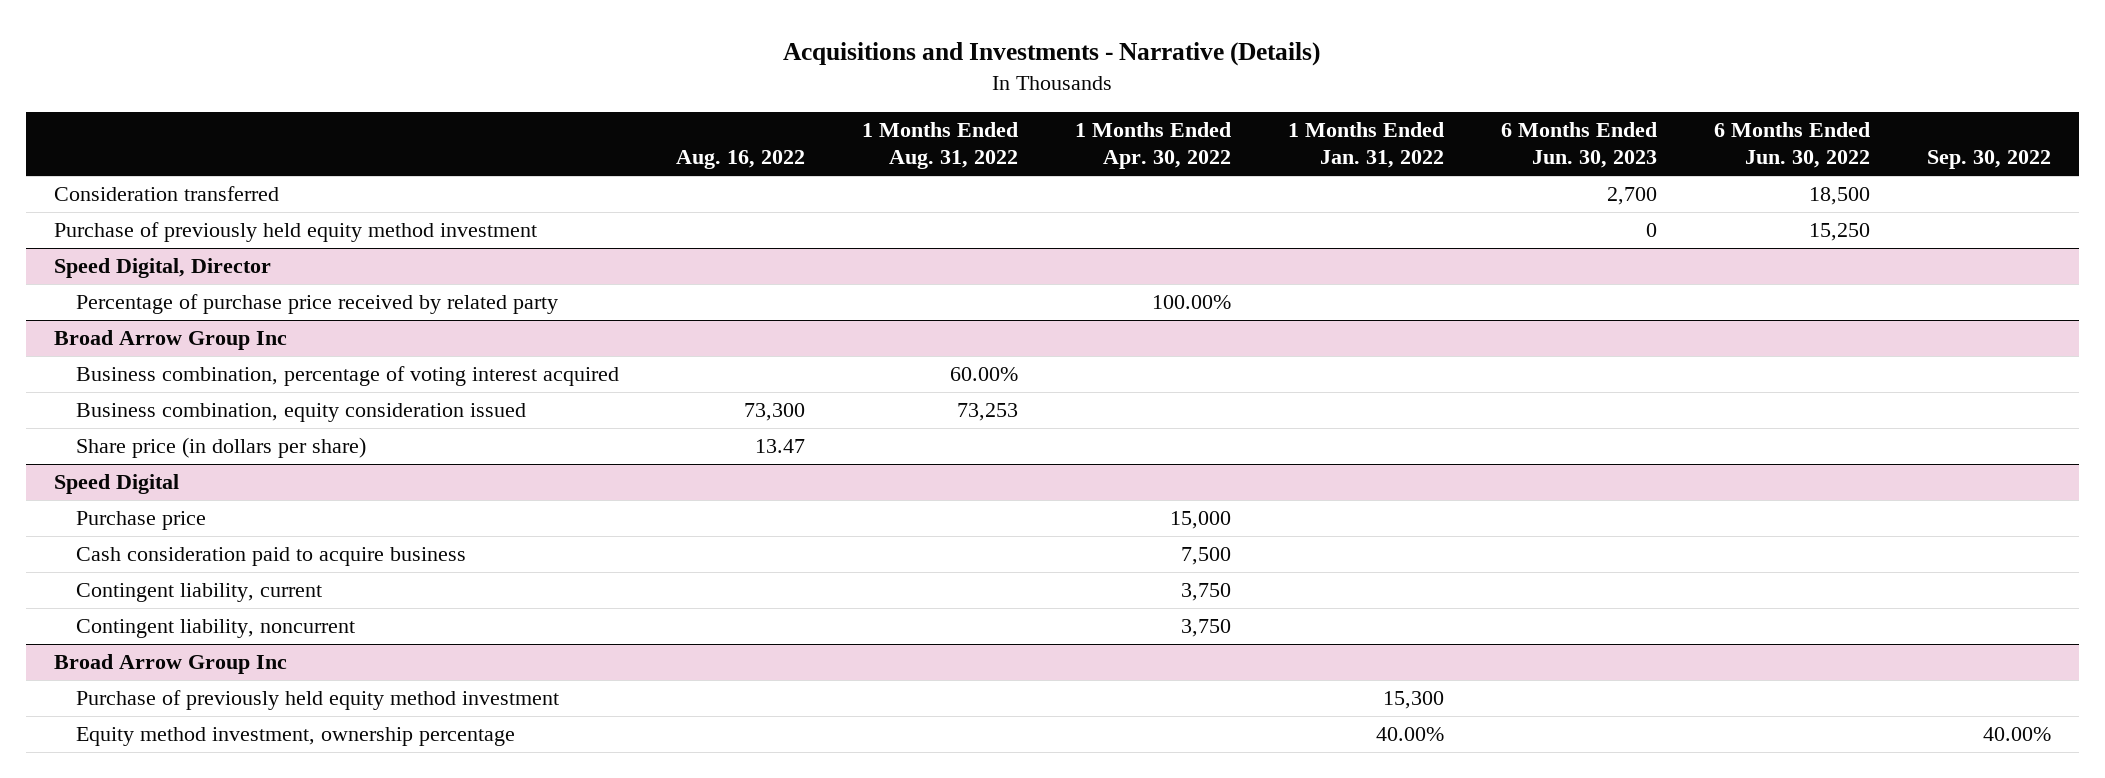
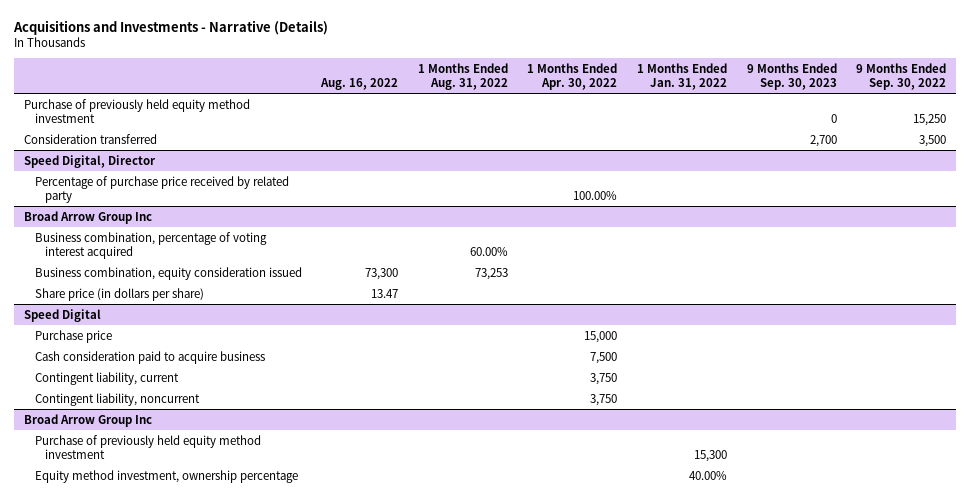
- | Aug. 16, 2022 | 1 Months Ended Aug. 31, 2022 | 1 Months Ended Apr. 30, 2022 | 1 Months Ended Jan. 31, 2022 | 6 Months Ended Jun. 30, 2023 | 6 Months Ended Jun. 30, 2022 | Sep. 30, 2022
+ | Aug. 16, 2022 | 1 Months Ended Aug. 31, 2022 | 1 Months Ended Apr. 30, 2022 | 1 Months Ended Jan. 31, 2022 | 9 Months Ended Sep. 30, 2023 | 9 Months Ended Sep. 30, 2022
moved down: Consideration transferred | | | | | 2,700 | 3,500

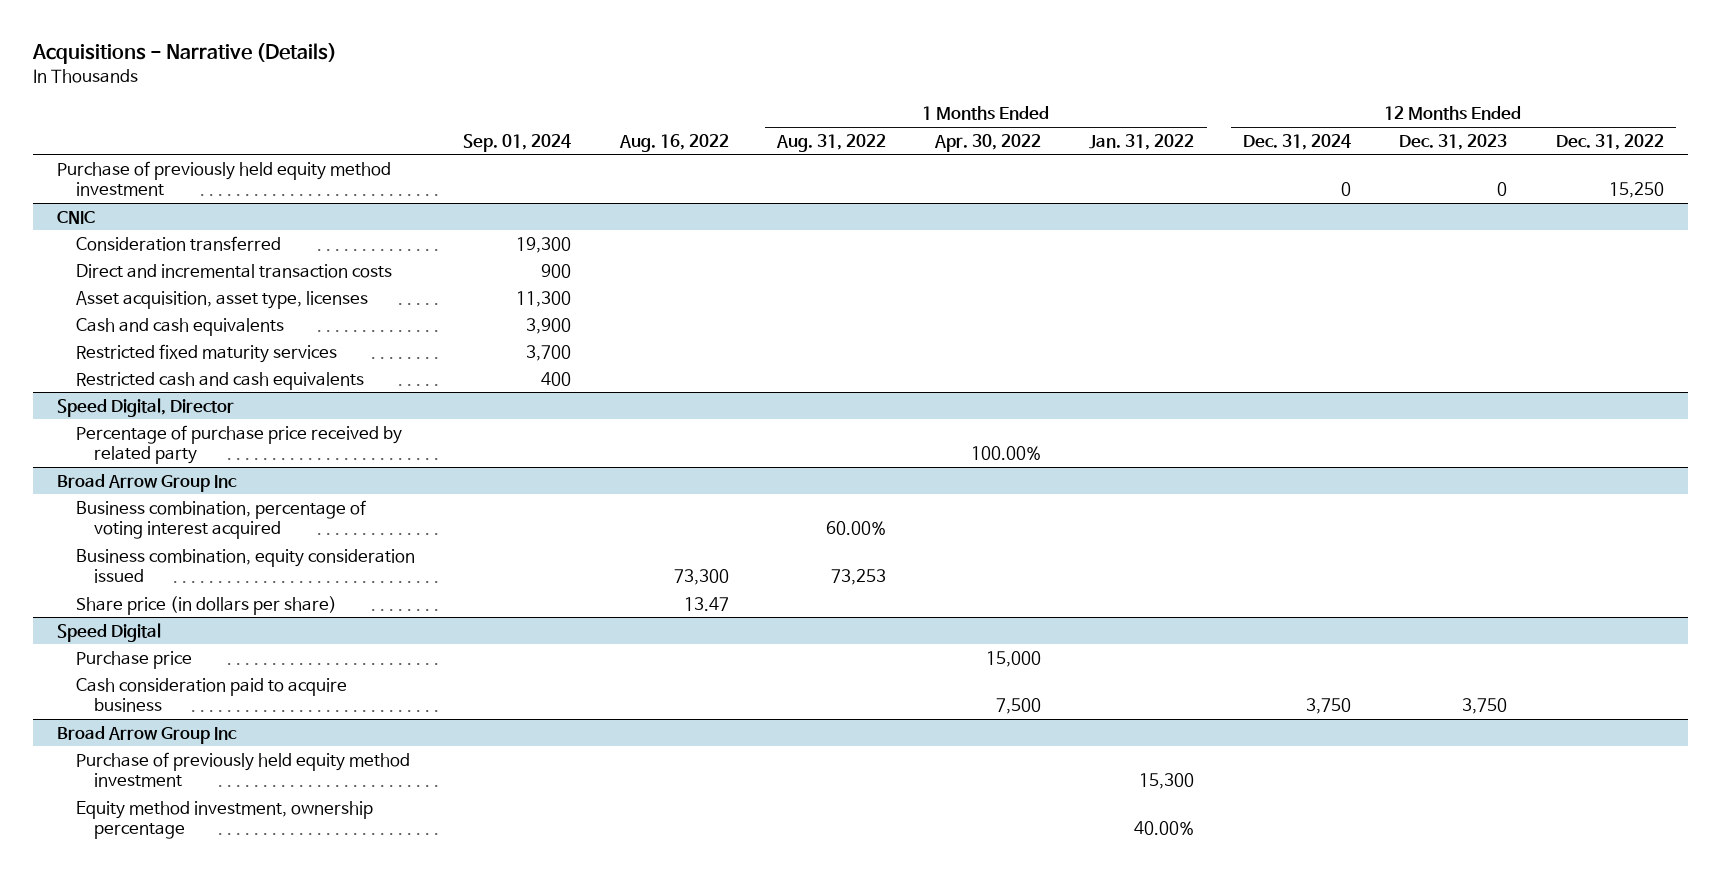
- Acquisitions and Investments - Narrative (Details)
+ Acquisitions - Narrative (Details)
- | Aug. 16, 2022 | 1 Months Ended Aug. 31, 2022 | 1 Months Ended Apr. 30, 2022 | 1 Months Ended Jan. 31, 2022 | 9 Months Ended Sep. 30, 2023 | 9 Months Ended Sep. 30, 2022
+ | Sep. 01, 2024 | Aug. 16, 2022 | 1 Months Ended Aug. 31, 2022 | 1 Months Ended Apr. 30, 2022 | 1 Months Ended Jan. 31, 2022 | 12 Months Ended Dec. 31, 2024 | 12 Months Ended Dec. 31, 2023 | 12 Months Ended Dec. 31, 2022
- Consideration transferred | | | | | 2,700 | 3,500
+ CNIC
+ Consideration transferred | 19,300 | | | | | | |
+ Direct and incremental transaction costs | 900 | | | | | | |
+ Asset acquisition, asset type, licenses | 11,300 | | | | | | |
+ Cash and cash equivalents | 3,900 | | | | | | |
+ Restricted fixed maturity services | 3,700 | | | | | | |
+ Restricted cash and cash equivalents | 400 | | | | | | |
@ Speed Digital
- Contingent liability, current | | | 3,750 | | |
- Contingent liability, noncurrent | | | 3,750 | | |

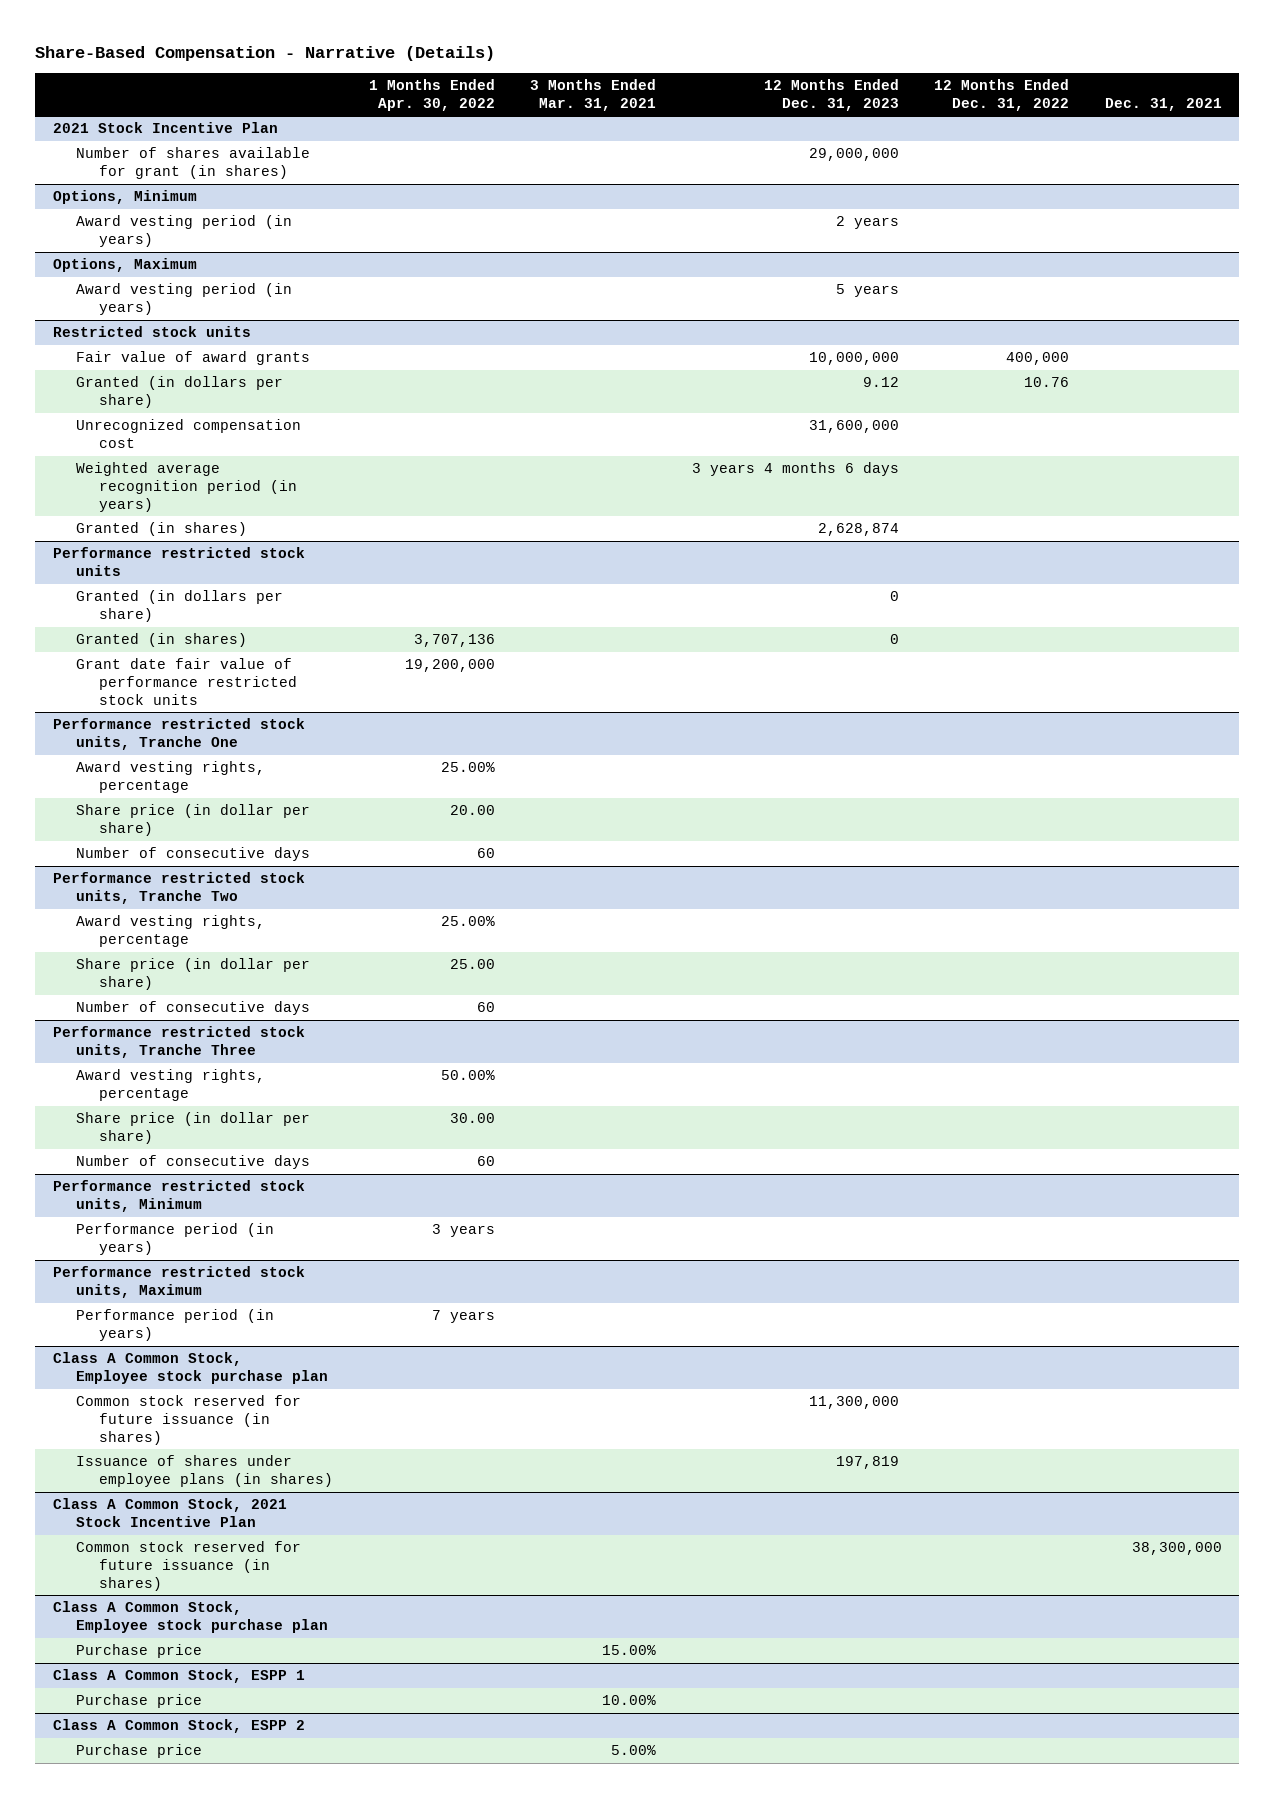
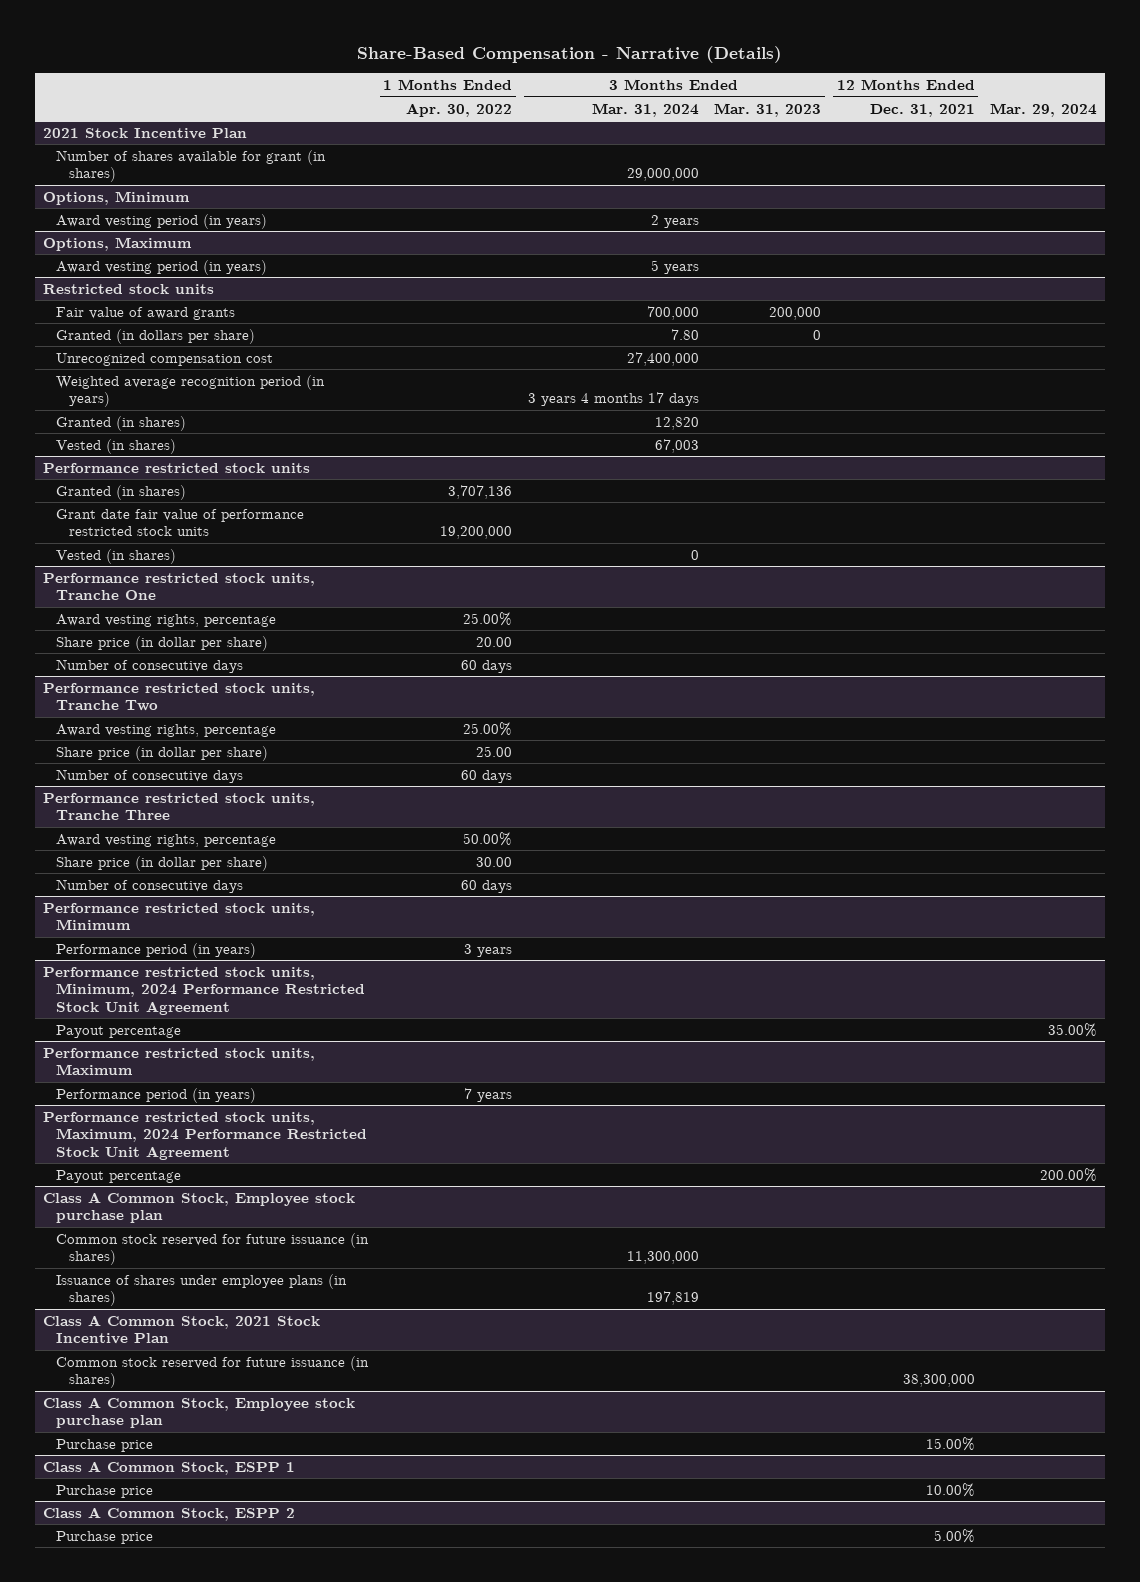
- | 1 Months Ended Apr. 30, 2022 | 3 Months Ended Mar. 31, 2021 | 12 Months Ended Dec. 31, 2023 | 12 Months Ended Dec. 31, 2022 | Dec. 31, 2021
+ | 1 Months Ended Apr. 30, 2022 | 3 Months Ended Mar. 31, 2024 | 3 Months Ended Mar. 31, 2023 | 12 Months Ended Dec. 31, 2021 | Mar. 29, 2024
@ Restricted stock units
+ Vested (in shares) | | 67,003 | | |
@ Performance restricted stock units
- Granted (in dollars per share) | | | 0 | |
+ Vested (in shares) | | 0 | | |
@ Performance restricted stock units, Tranche One
- Number of consecutive days | 60 | | | |
+ Number of consecutive days | 60 days | | | |
@ Performance restricted stock units, Tranche Two
- Number of consecutive days | 60 | | | |
+ Number of consecutive days | 60 days | | | |
@ Performance restricted stock units, Tranche Three
- Number of consecutive days | 60 | | | |
+ Number of consecutive days | 60 days | | | |
+ Performance restricted stock units, Minimum, 2024 Performance Restricted Stock Unit Agreement
+ Payout percentage | | | | | 35.00%
+ Performance restricted stock units, Maximum, 2024 Performance Restricted Stock Unit Agreement
+ Payout percentage | | | | | 200.00%

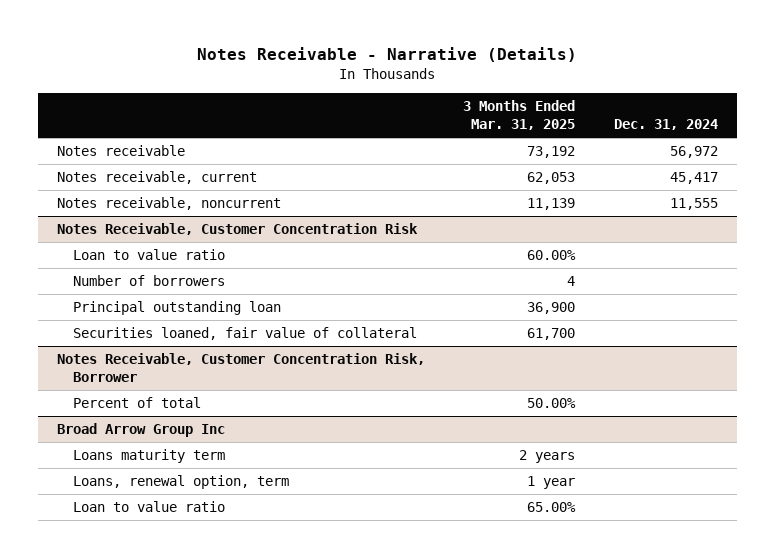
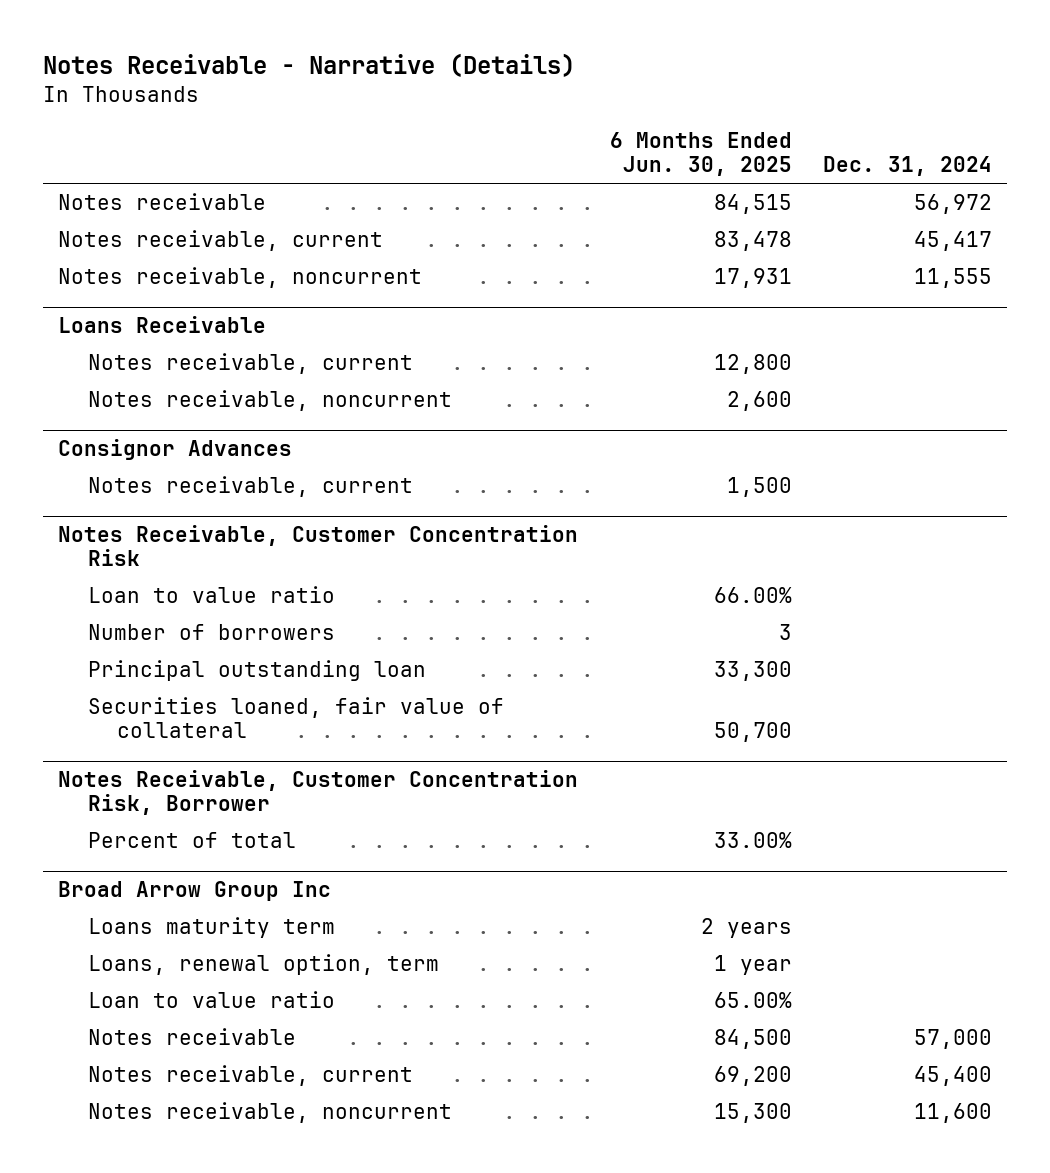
- | 3 Months Ended Mar. 31, 2025 | Dec. 31, 2024
+ | 6 Months Ended Jun. 30, 2025 | Dec. 31, 2024
+ Loans Receivable
+ Notes receivable, current | 12,800 |
+ Notes receivable, noncurrent | 2,600 |
+ Consignor Advances
+ Notes receivable, current | 1,500 |
@ Broad Arrow Group Inc
+ Notes receivable | 84,500 | 57,000
+ Notes receivable, current | 69,200 | 45,400
+ Notes receivable, noncurrent | 15,300 | 11,600

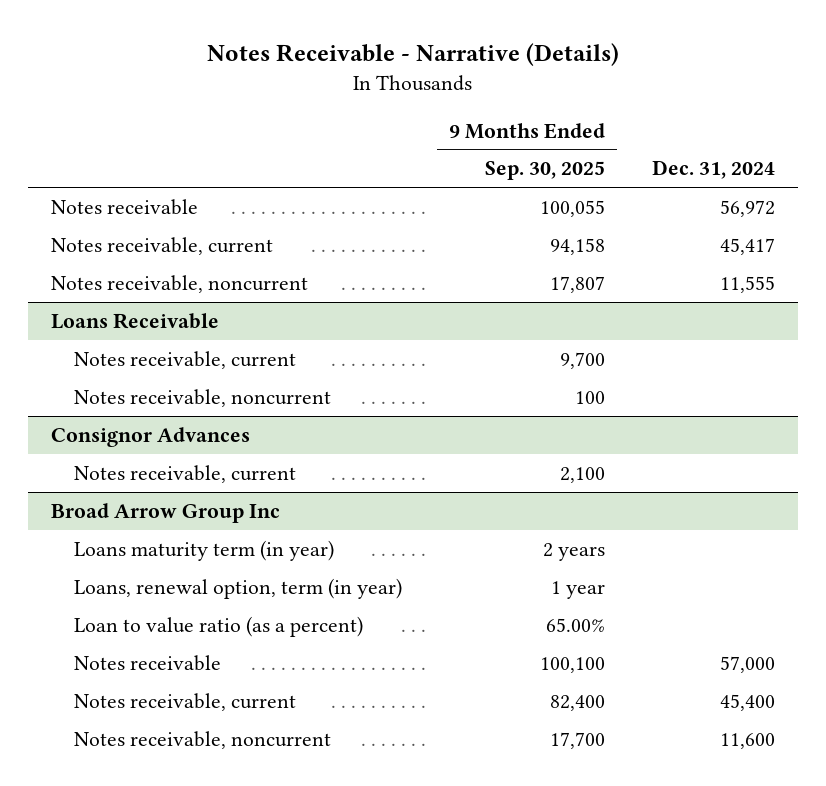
- | 6 Months Ended Jun. 30, 2025 | Dec. 31, 2024
+ | 9 Months Ended Sep. 30, 2025 | Dec. 31, 2024
- Notes Receivable, Customer Concentration Risk
- Loan to value ratio | 66.00% |
- Number of borrowers | 3 |
- Principal outstanding loan | 33,300 |
- Securities loaned, fair value of collateral | 50,700 |
- Notes Receivable, Customer Concentration Risk, Borrower
- Percent of total | 33.00% |
@ Broad Arrow Group Inc
- Loans maturity term | 2 years |
- Loans, renewal option, term | 1 year |
- Loan to value ratio | 65.00% |
+ Loans maturity term (in year) | 2 years |
+ Loans, renewal option, term (in year) | 1 year |
+ Loan to value ratio (as a percent) | 65.00% |

